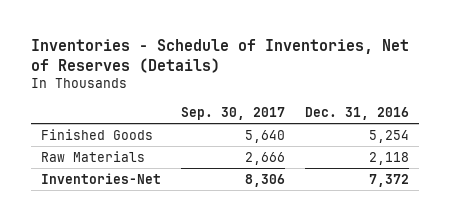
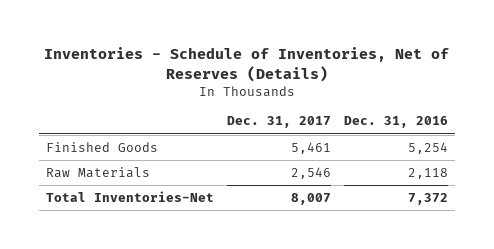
- | Sep. 30, 2017 | Dec. 31, 2016
+ | Dec. 31, 2017 | Dec. 31, 2016
- Inventories-Net | 8,306 | 7,372
+ Total Inventories-Net | 8,007 | 7,372

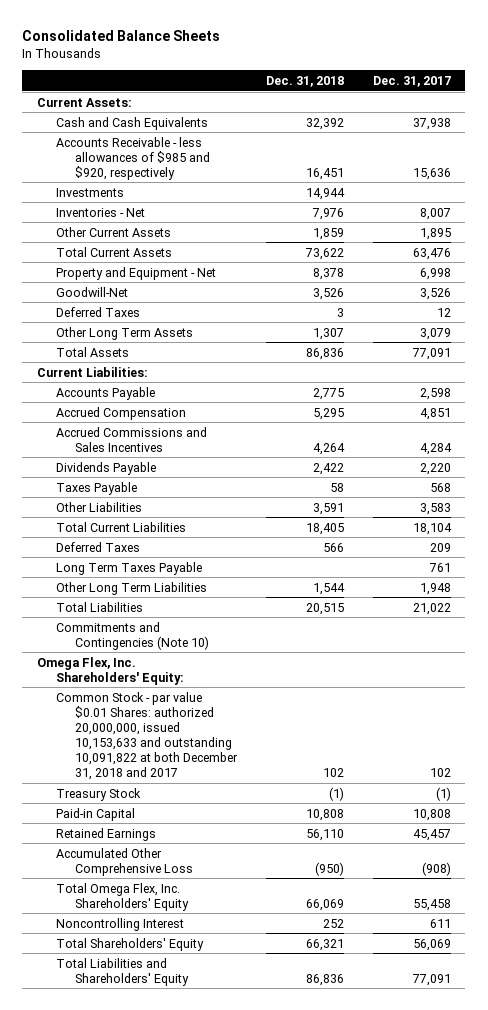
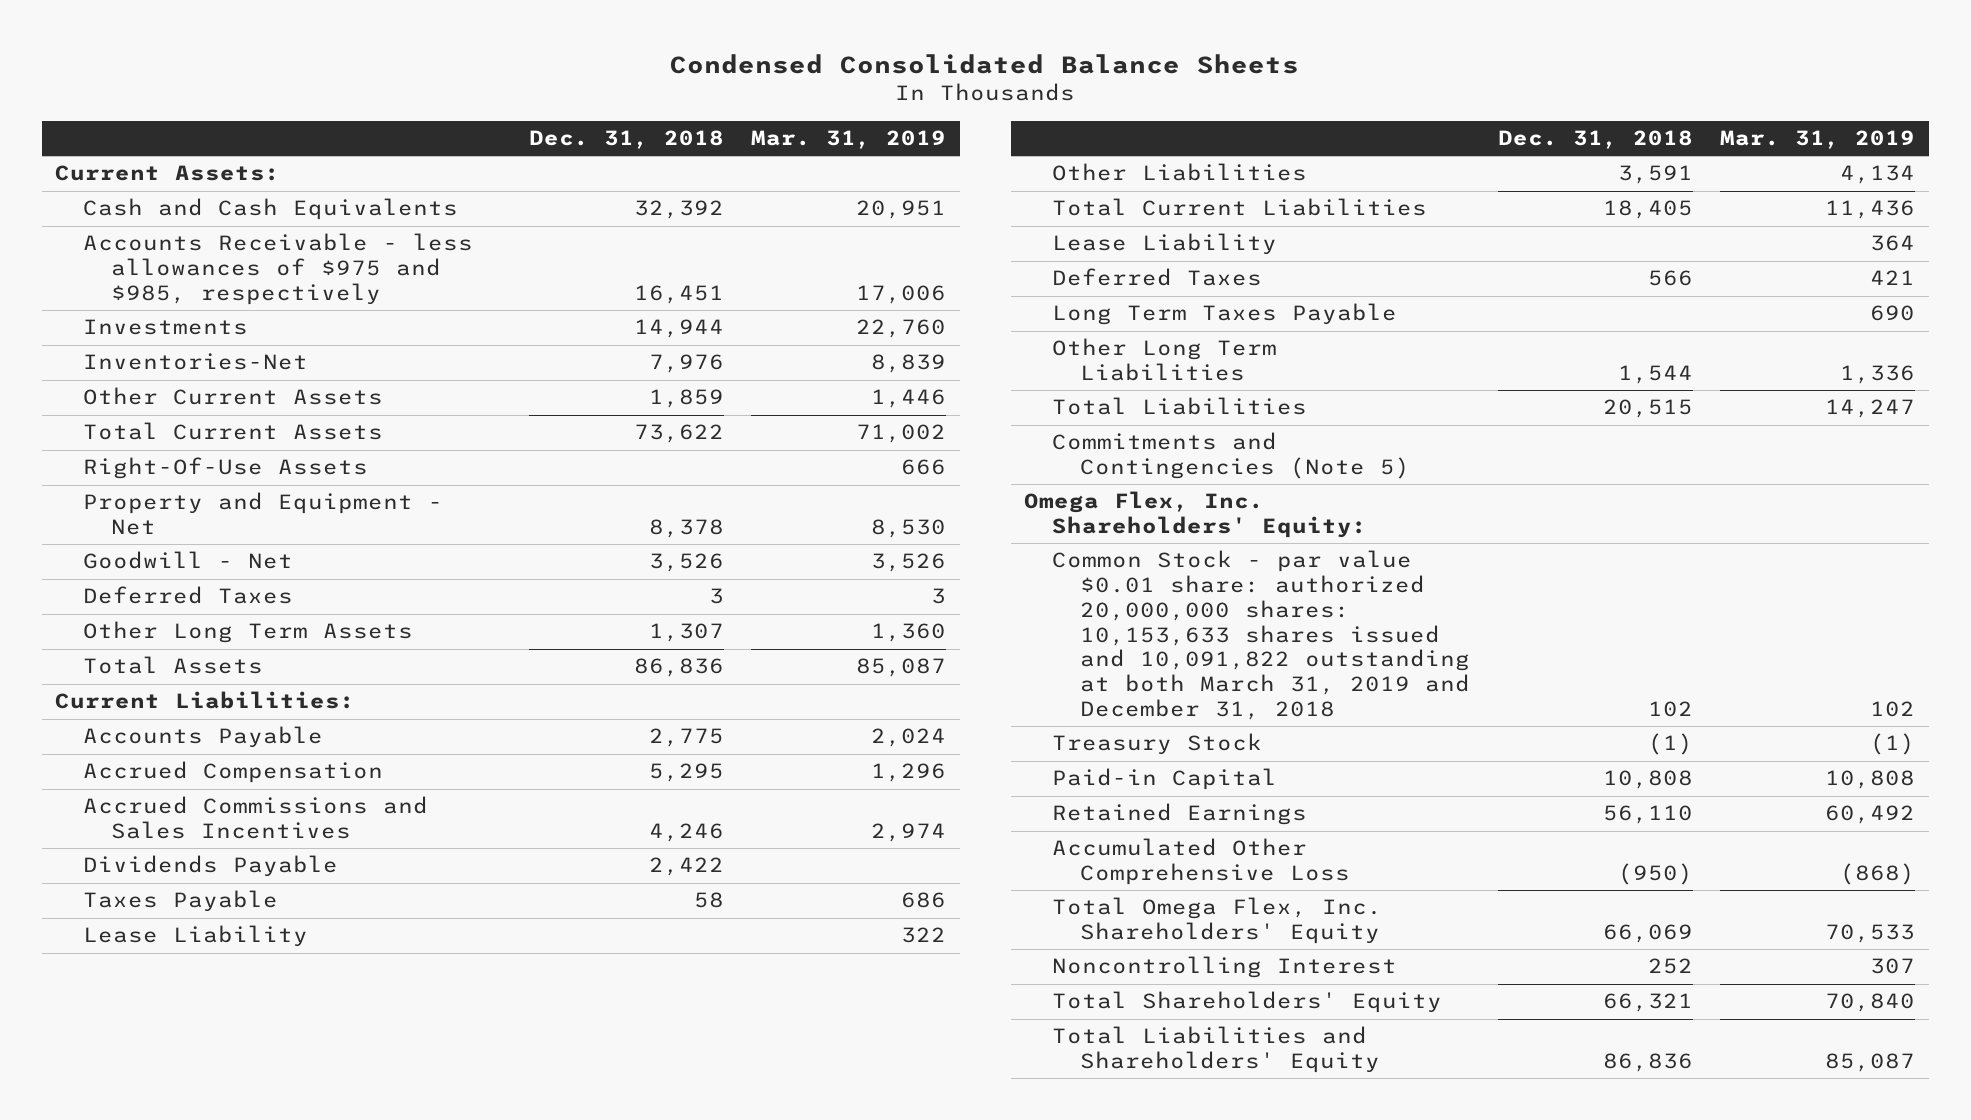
- Consolidated Balance Sheets
+ Condensed Consolidated Balance Sheets
- | Dec. 31, 2018 | Dec. 31, 2017
+ | Dec. 31, 2018 | Mar. 31, 2019
- Accounts Receivable - less allowances of $985 and $920, respectively | 16,451 | 15,636
+ Accounts Receivable - less allowances of $975 and $985, respectively | 16,451 | 17,006
- Inventories - Net | 7,976 | 8,007
+ Inventories-Net | 7,976 | 8,839
+ Right-Of-Use Assets | | 666
- Goodwill-Net | 3,526 | 3,526
+ Goodwill - Net | 3,526 | 3,526
- Accrued Commissions and Sales Incentives | 4,264 | 4,284
+ Accrued Commissions and Sales Incentives | 4,246 | 2,974
+ Lease Liability | | 322
+ Lease Liability | | 364
- Commitments and Contingencies (Note 10)
+ Commitments and Contingencies (Note 5)
- Common Stock - par value $0.01 Shares: authorized 20,000,000, issued 10,153,633 and outstanding 10,091,822 at both December 31, 2018 and 2017 | 102 | 102
+ Common Stock - par value $0.01 share: authorized 20,000,000 shares: 10,153,633 shares issued and 10,091,822 outstanding at both March 31, 2019 and December 31, 2018 | 102 | 102

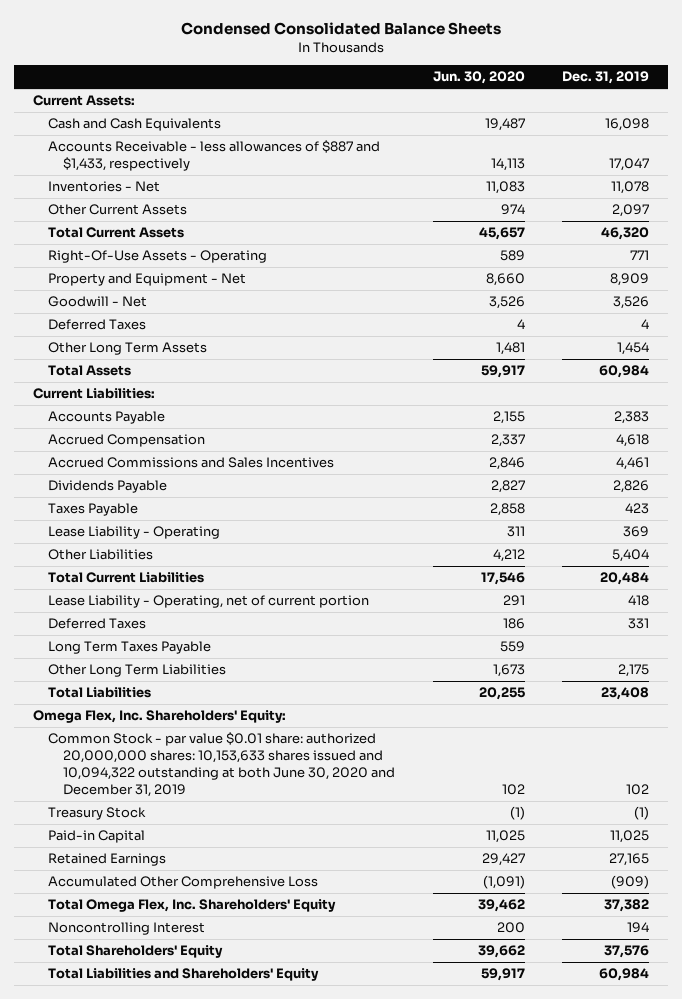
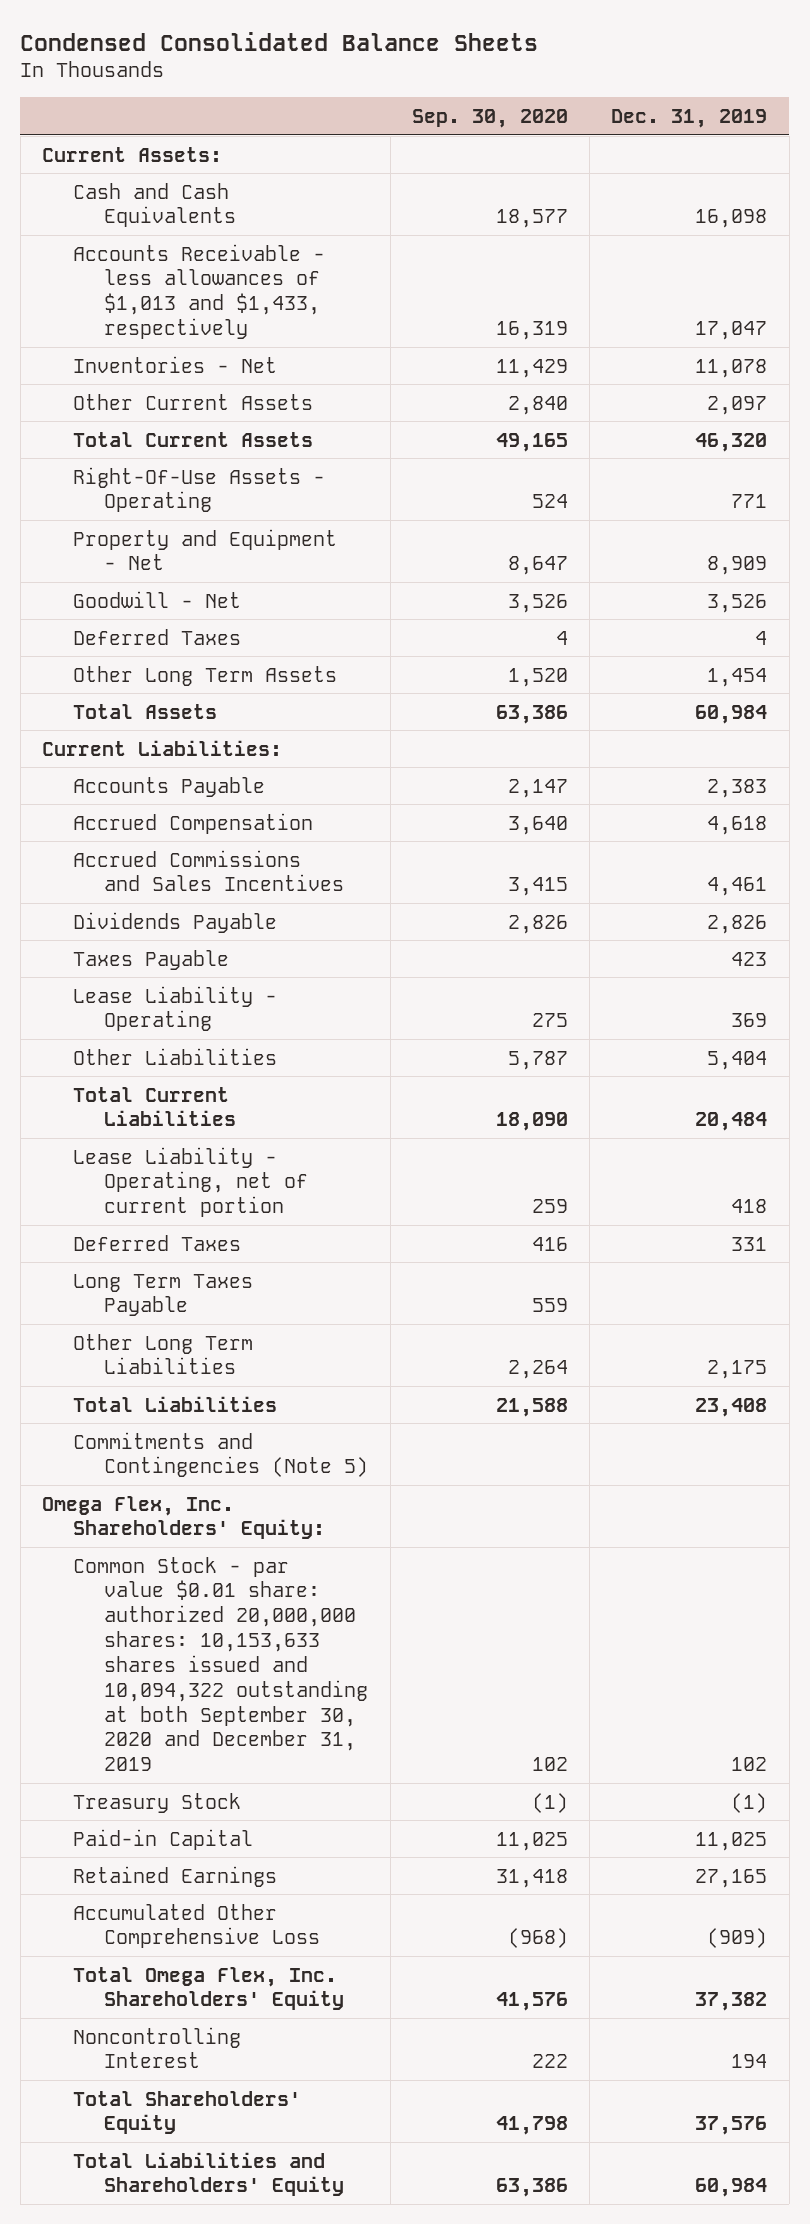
- | Jun. 30, 2020 | Dec. 31, 2019
+ | Sep. 30, 2020 | Dec. 31, 2019
- Accounts Receivable - less allowances of $887 and $1,433, respectively | 14,113 | 17,047
+ Accounts Receivable - less allowances of $1,013 and $1,433, respectively | 16,319 | 17,047
+ Commitments and Contingencies (Note 5)
- Common Stock - par value $0.01 share: authorized 20,000,000 shares: 10,153,633 shares issued and 10,094,322 outstanding at both June 30, 2020 and December 31, 2019 | 102 | 102
+ Common Stock - par value $0.01 share: authorized 20,000,000 shares: 10,153,633 shares issued and 10,094,322 outstanding at both September 30, 2020 and December 31, 2019 | 102 | 102

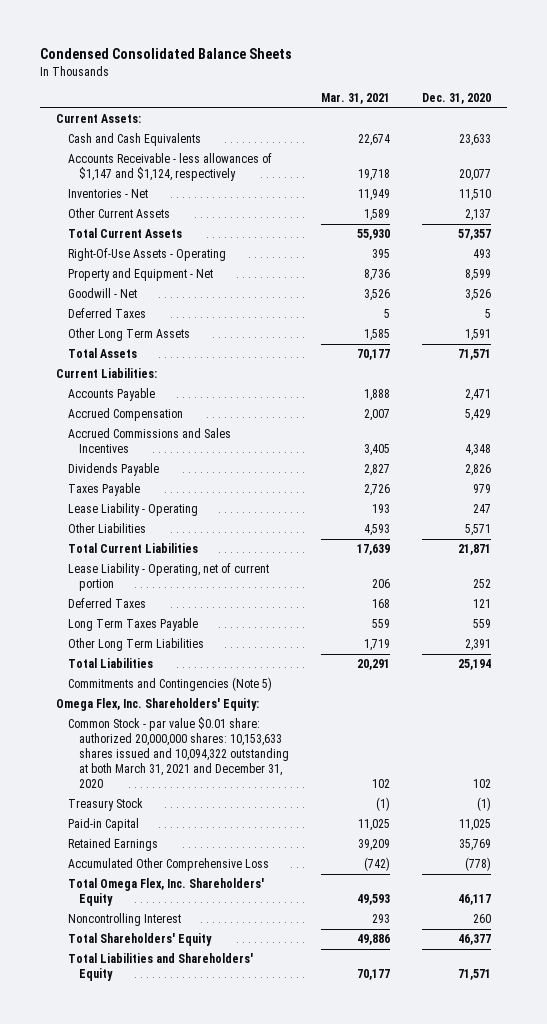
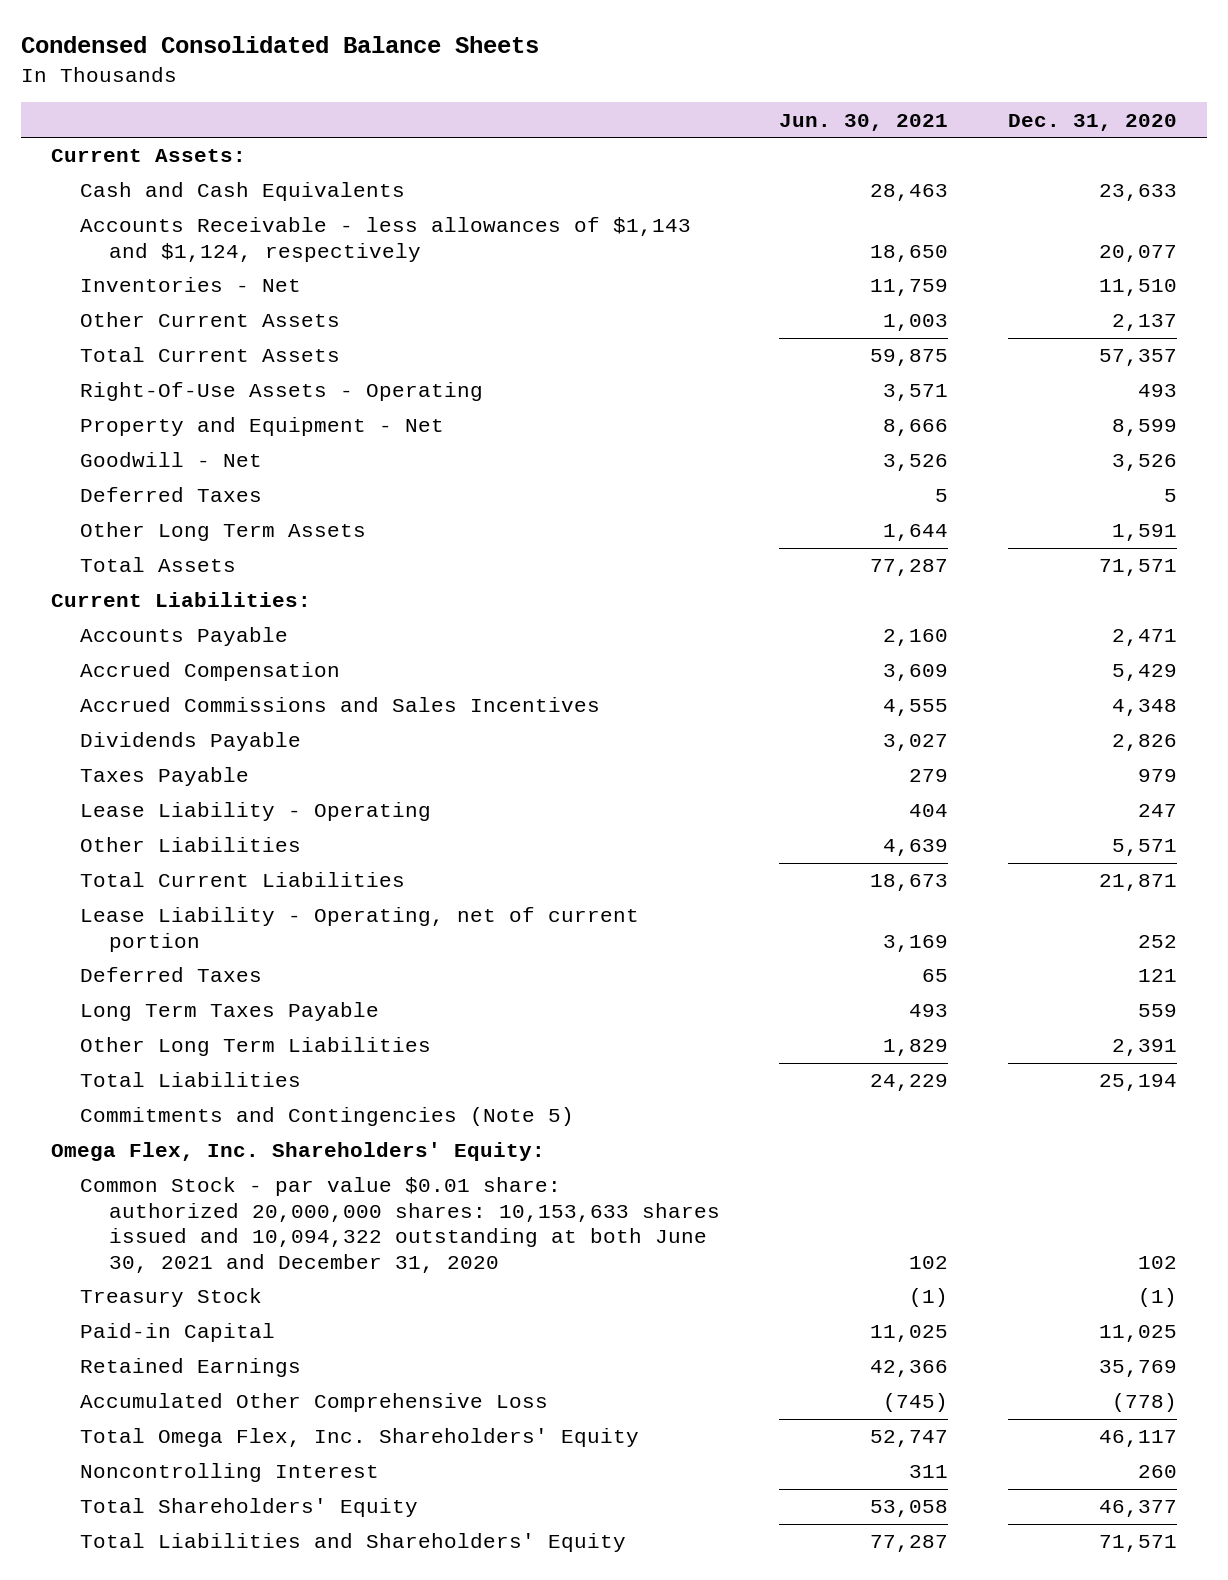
- | Mar. 31, 2021 | Dec. 31, 2020
+ | Jun. 30, 2021 | Dec. 31, 2020
- Accounts Receivable - less allowances of $1,147 and $1,124, respectively | 19,718 | 20,077
+ Accounts Receivable - less allowances of $1,143 and $1,124, respectively | 18,650 | 20,077
- Common Stock - par value $0.01 share: authorized 20,000,000 shares: 10,153,633 shares issued and 10,094,322 outstanding at both March 31, 2021 and December 31, 2020 | 102 | 102
+ Common Stock - par value $0.01 share: authorized 20,000,000 shares: 10,153,633 shares issued and 10,094,322 outstanding at both June 30, 2021 and December 31, 2020 | 102 | 102

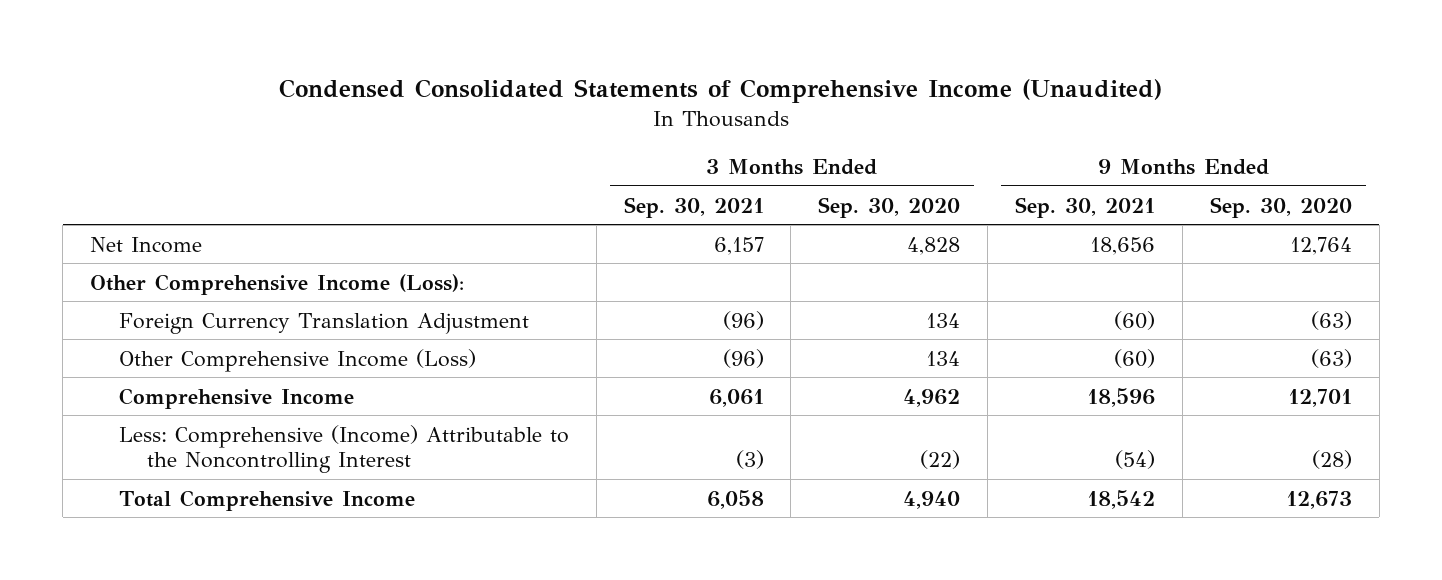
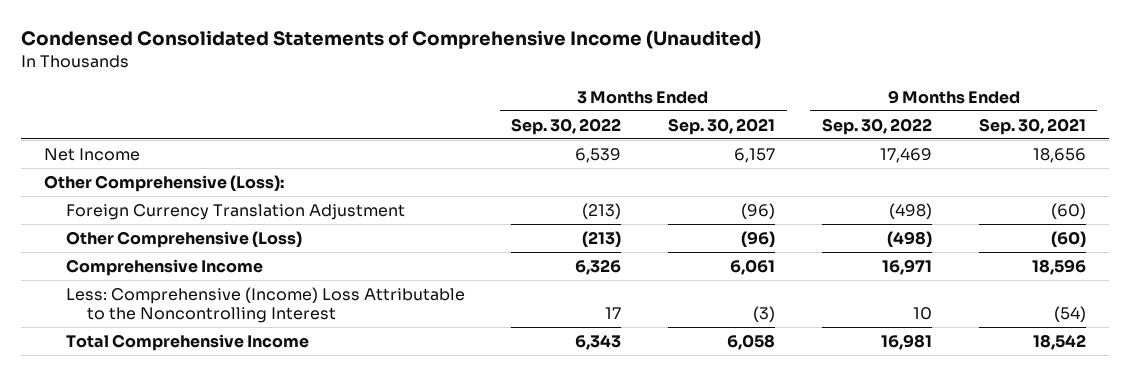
- | 3 Months Ended Sep. 30, 2021 | 3 Months Ended Sep. 30, 2020 | 9 Months Ended Sep. 30, 2021 | 9 Months Ended Sep. 30, 2020
+ | 3 Months Ended Sep. 30, 2022 | 3 Months Ended Sep. 30, 2021 | 9 Months Ended Sep. 30, 2022 | 9 Months Ended Sep. 30, 2021
- Other Comprehensive Income (Loss):
+ Other Comprehensive (Loss):
- Other Comprehensive Income (Loss) | (96) | 134 | (60) | (63)
+ Other Comprehensive (Loss) | (213) | (96) | (498) | (60)
- Less: Comprehensive (Income) Attributable to the Noncontrolling Interest | (3) | (22) | (54) | (28)
+ Less: Comprehensive (Income) Loss Attributable to the Noncontrolling Interest | 17 | (3) | 10 | (54)

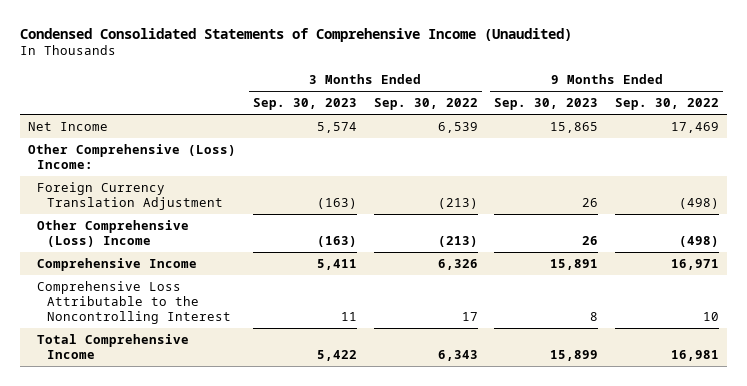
- | 3 Months Ended Sep. 30, 2022 | 3 Months Ended Sep. 30, 2021 | 9 Months Ended Sep. 30, 2022 | 9 Months Ended Sep. 30, 2021
+ | 3 Months Ended Sep. 30, 2023 | 3 Months Ended Sep. 30, 2022 | 9 Months Ended Sep. 30, 2023 | 9 Months Ended Sep. 30, 2022
- Other Comprehensive (Loss):
+ Other Comprehensive (Loss) Income:
- Other Comprehensive (Loss) | (213) | (96) | (498) | (60)
+ Other Comprehensive (Loss) Income | (163) | (213) | 26 | (498)
- Less: Comprehensive (Income) Loss Attributable to the Noncontrolling Interest | 17 | (3) | 10 | (54)
+ Comprehensive Loss Attributable to the Noncontrolling Interest | 11 | 17 | 8 | 10

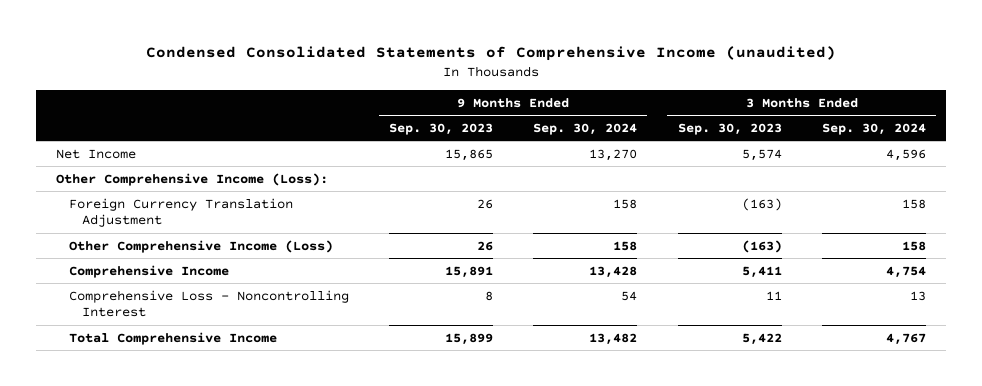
- Condensed Consolidated Statements of Comprehensive Income (Unaudited)
+ Condensed Consolidated Statements of Comprehensive Income (unaudited)
- | 3 Months Ended Sep. 30, 2023 | 3 Months Ended Sep. 30, 2022 | 9 Months Ended Sep. 30, 2023 | 9 Months Ended Sep. 30, 2022
+ | 9 Months Ended Sep. 30, 2023 | 9 Months Ended Sep. 30, 2024 | 3 Months Ended Sep. 30, 2023 | 3 Months Ended Sep. 30, 2024
- Other Comprehensive (Loss) Income:
+ Other Comprehensive Income (Loss):
- Other Comprehensive (Loss) Income | (163) | (213) | 26 | (498)
+ Other Comprehensive Income (Loss) | 26 | 158 | (163) | 158
- Comprehensive Loss Attributable to the Noncontrolling Interest | 11 | 17 | 8 | 10
+ Comprehensive Loss - Noncontrolling Interest | 8 | 54 | 11 | 13

